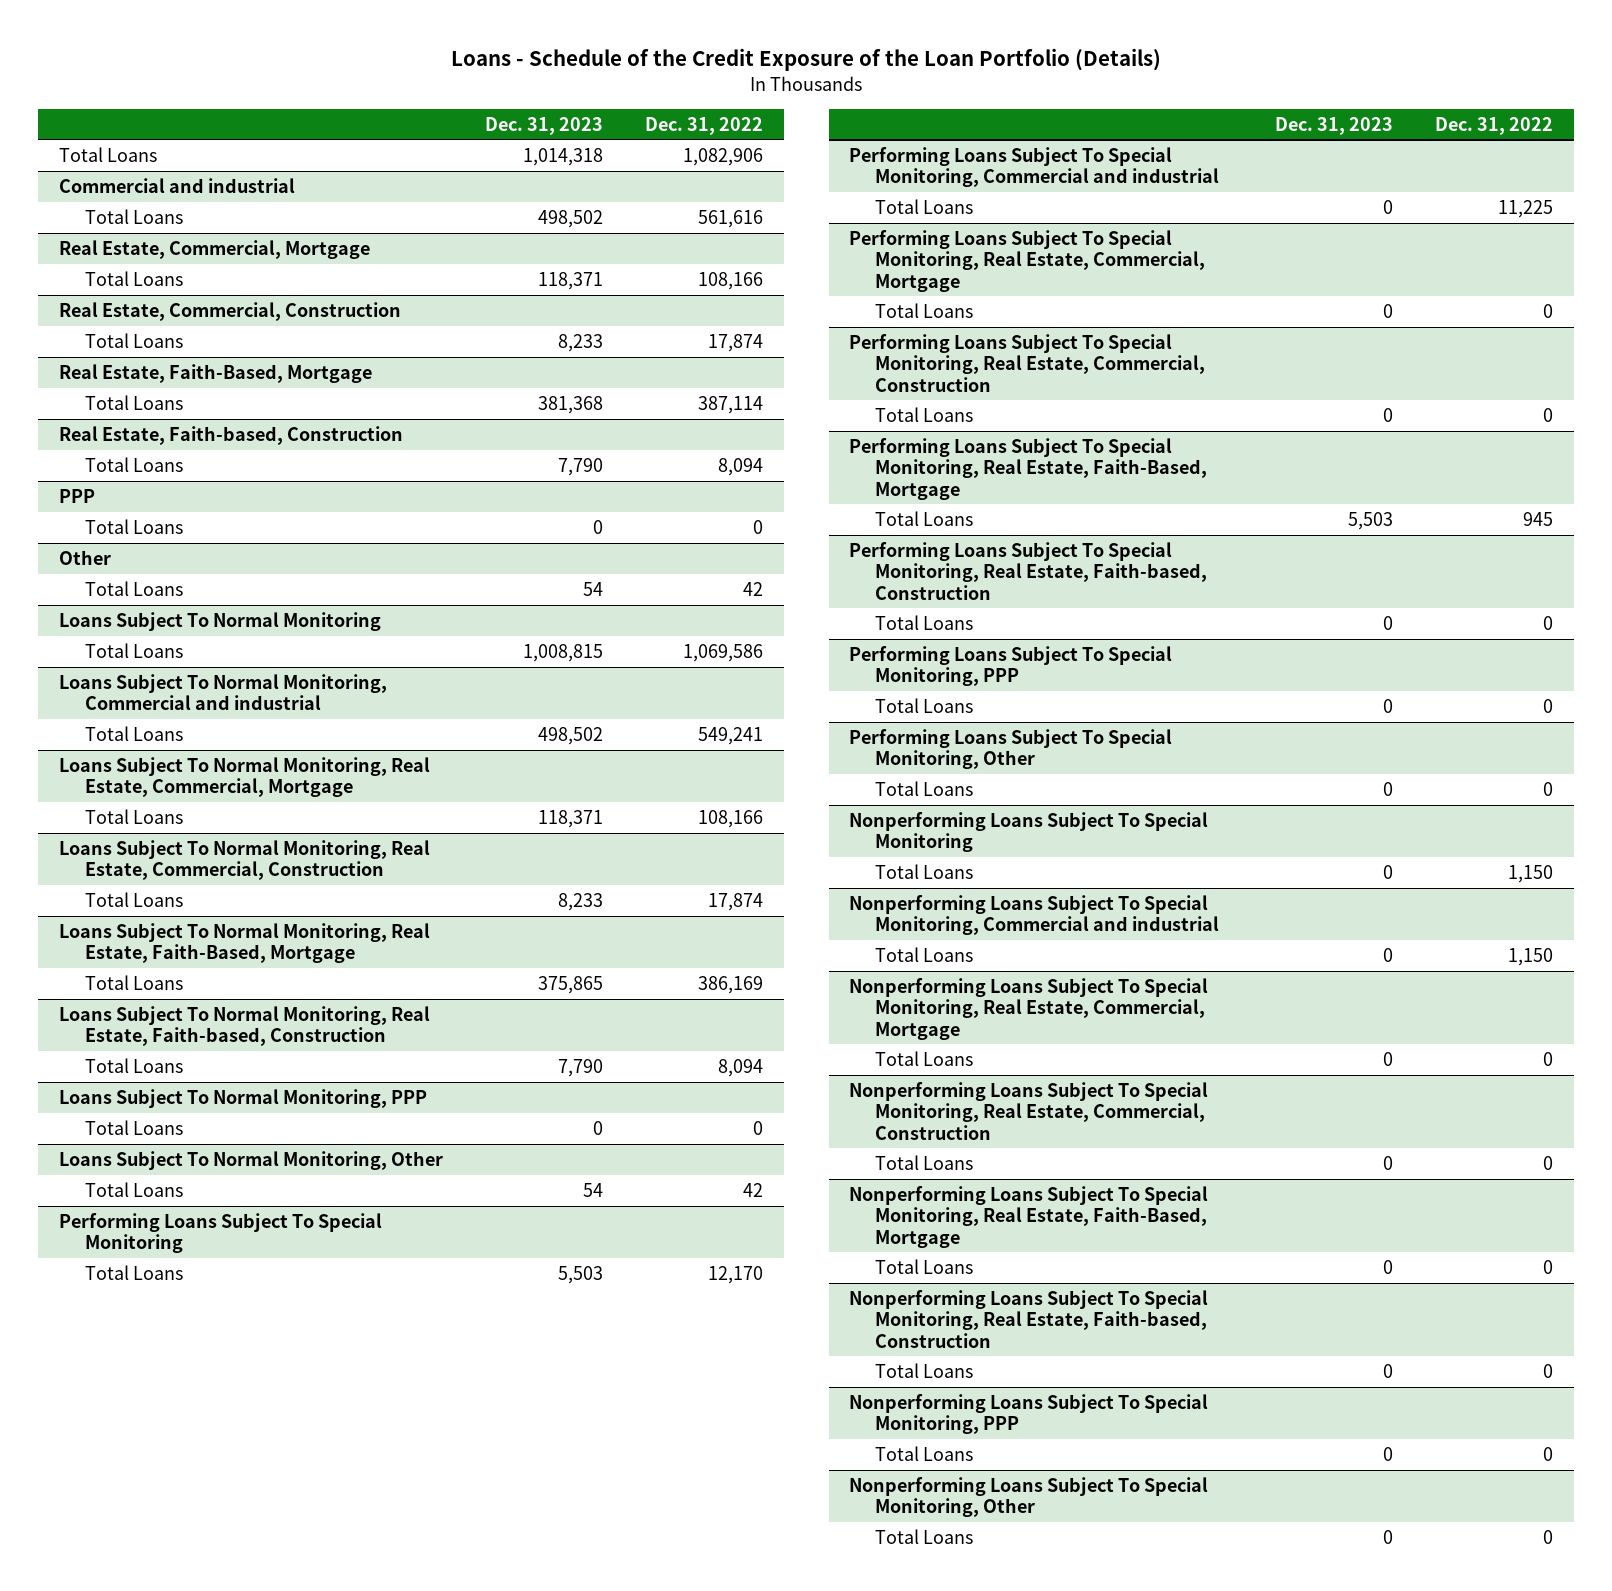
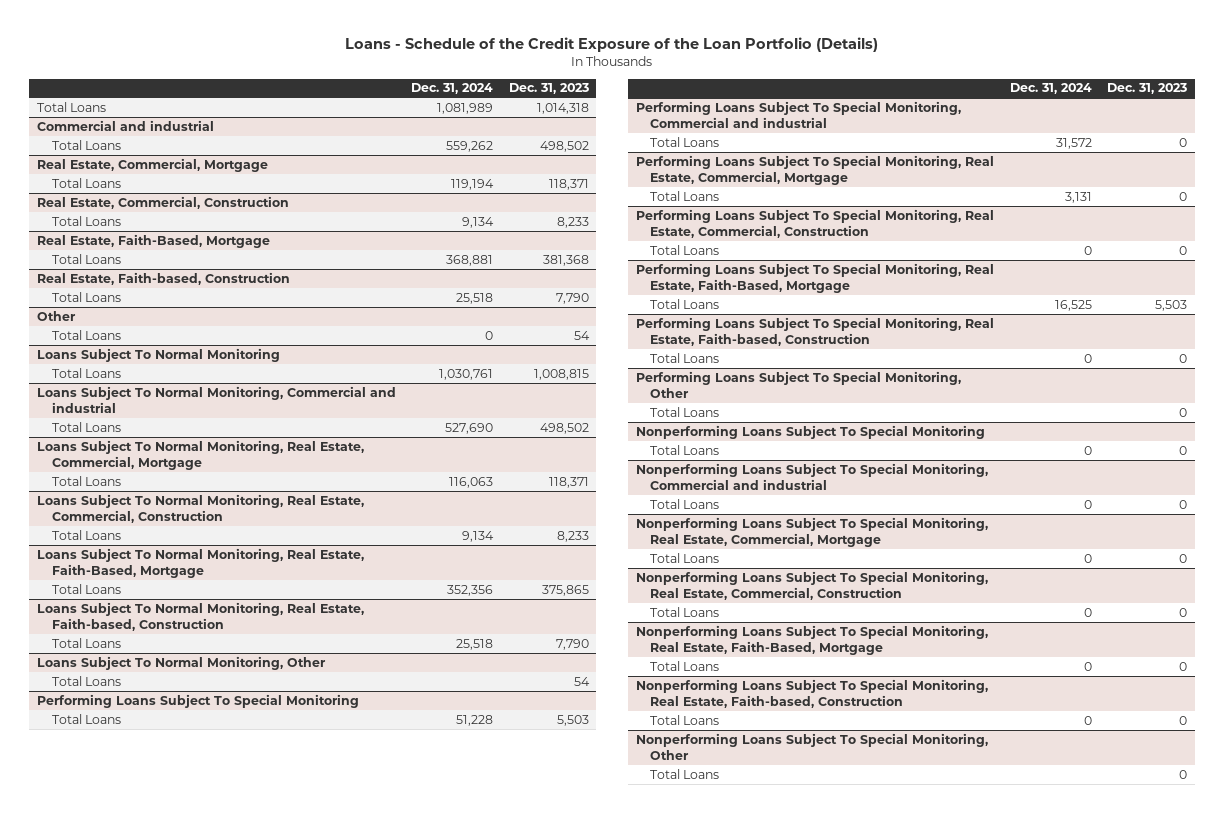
- | Dec. 31, 2023 | Dec. 31, 2022
+ | Dec. 31, 2024 | Dec. 31, 2023
- PPP
- Total Loans | 0 | 0
- Loans Subject To Normal Monitoring, PPP
- Total Loans | 0 | 0
- Performing Loans Subject To Special Monitoring, PPP
- Total Loans | 0 | 0
- Nonperforming Loans Subject To Special Monitoring, PPP
- Total Loans | 0 | 0

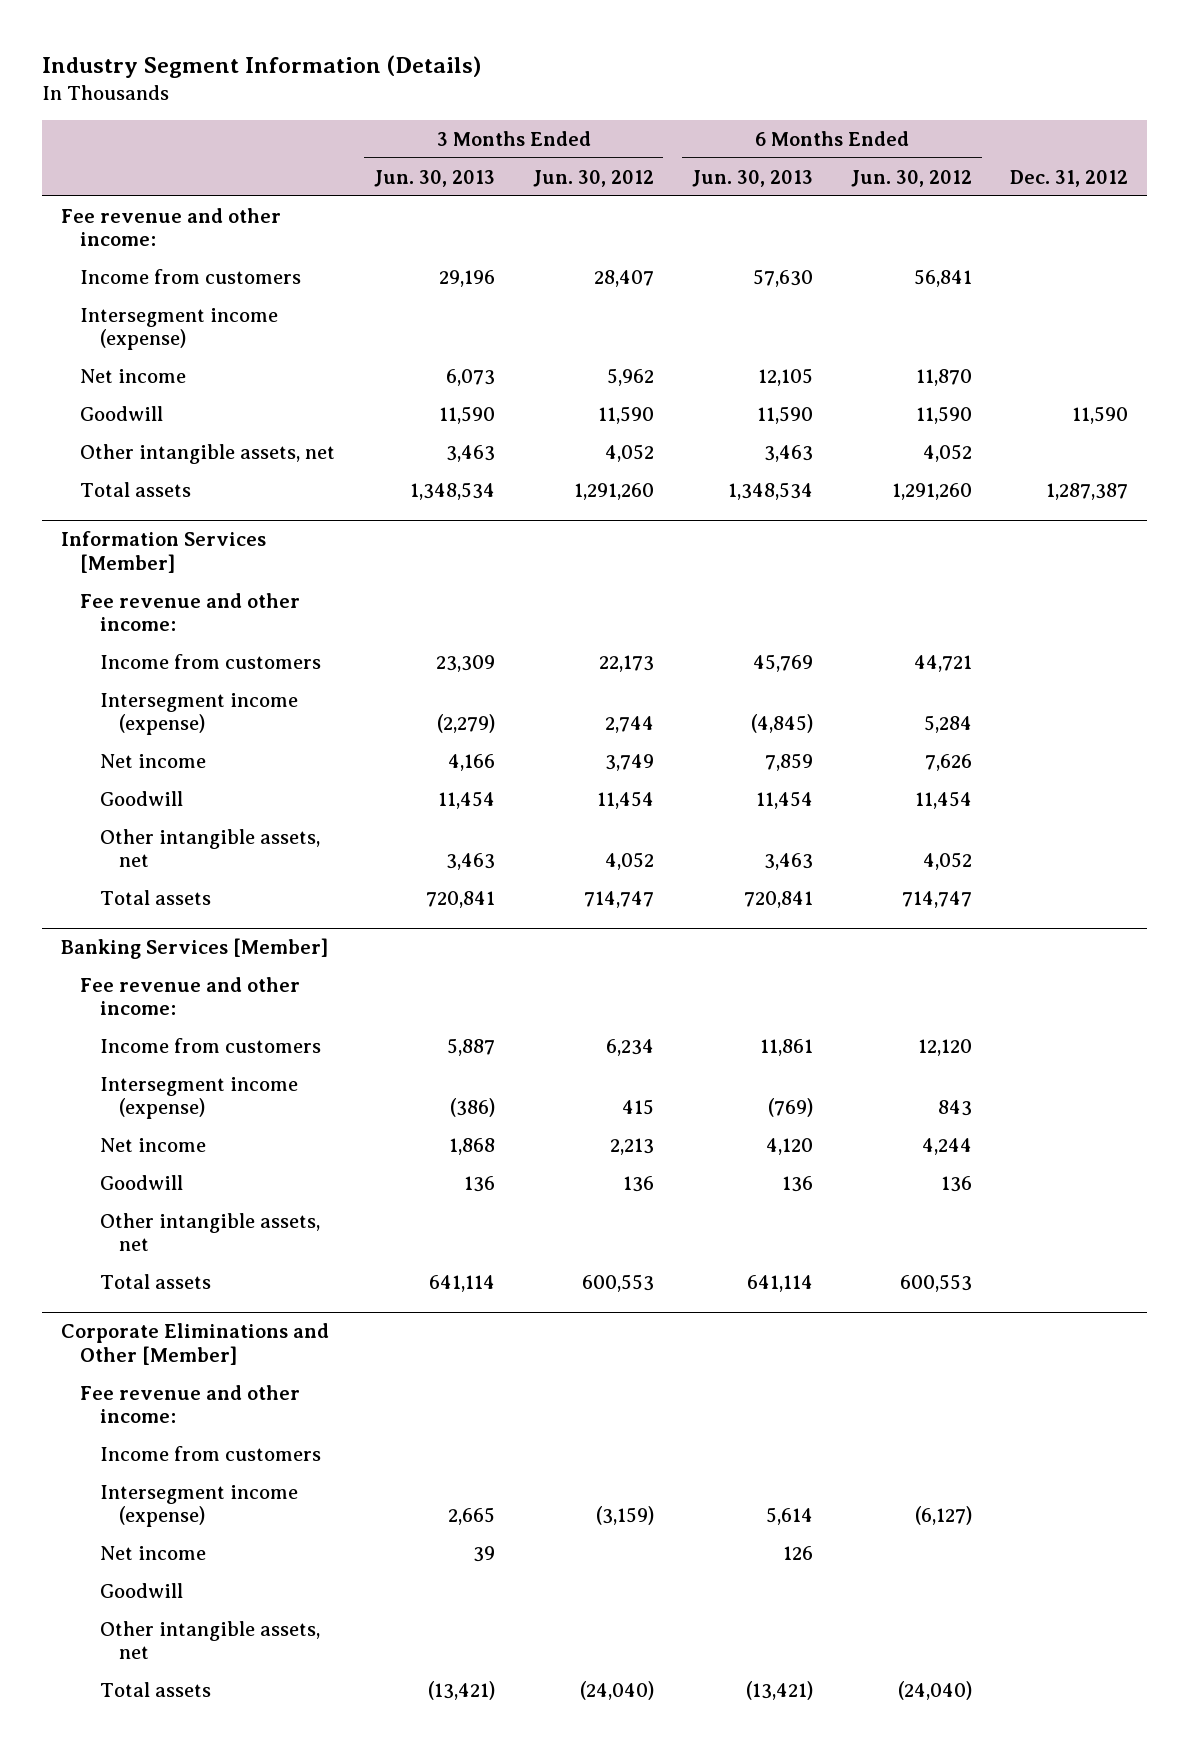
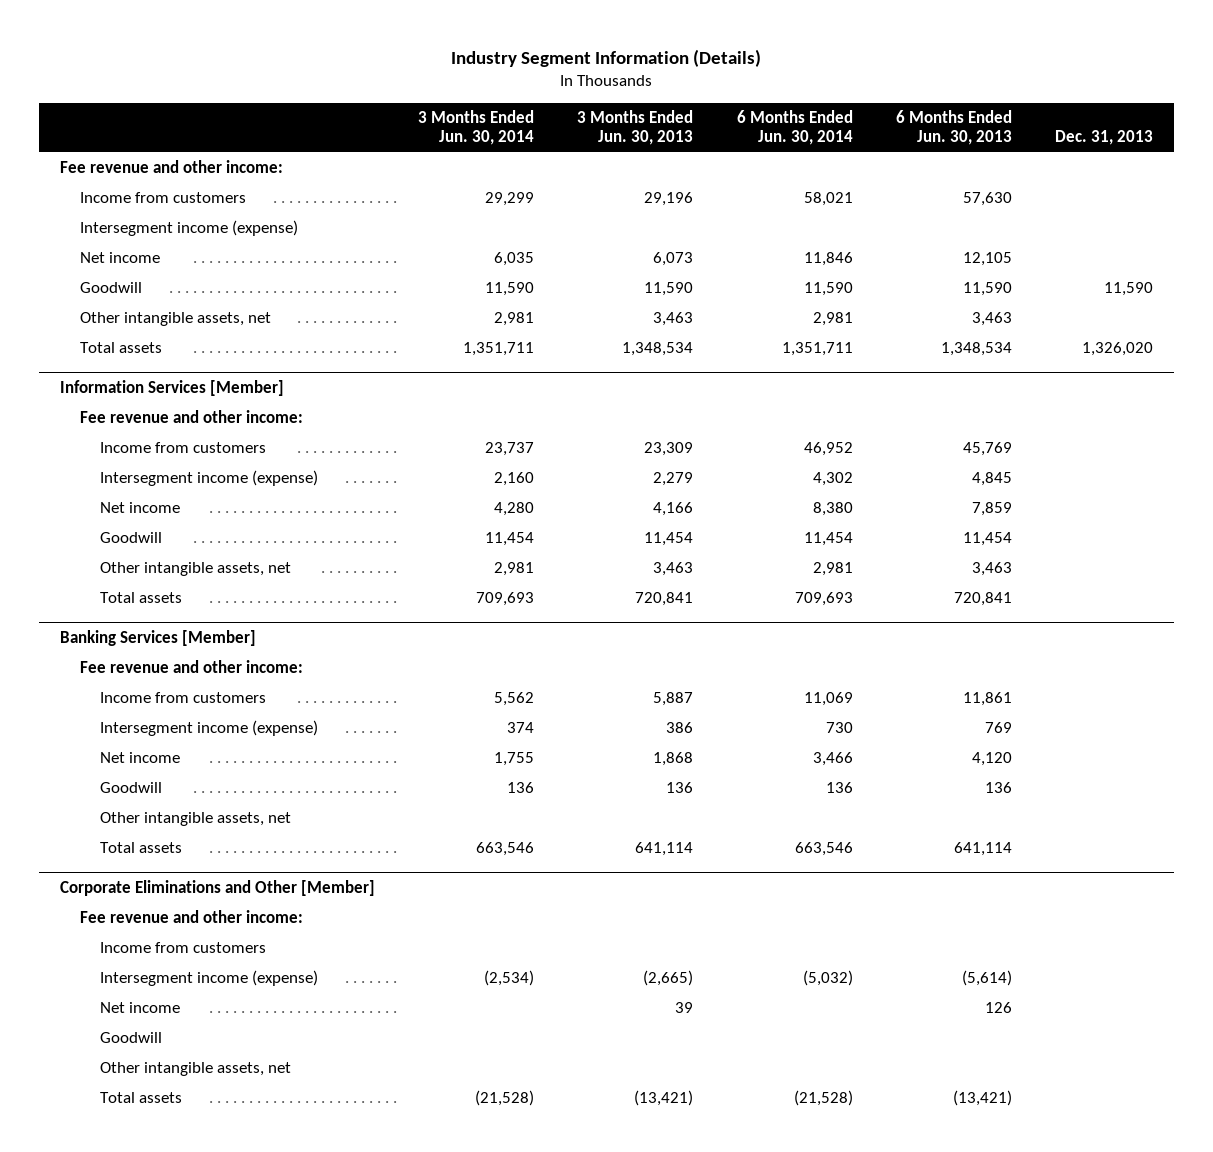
- | 3 Months Ended Jun. 30, 2013 | 3 Months Ended Jun. 30, 2012 | 6 Months Ended Jun. 30, 2013 | 6 Months Ended Jun. 30, 2012 | Dec. 31, 2012
+ | 3 Months Ended Jun. 30, 2014 | 3 Months Ended Jun. 30, 2013 | 6 Months Ended Jun. 30, 2014 | 6 Months Ended Jun. 30, 2013 | Dec. 31, 2013
@ Information Services [Member]
- Intersegment income (expense) | (2,279) | 2,744 | (4,845) | 5,284 |
+ Intersegment income (expense) | 2,160 | 2,279 | 4,302 | 4,845 |
@ Banking Services [Member]
- Intersegment income (expense) | (386) | 415 | (769) | 843 |
+ Intersegment income (expense) | 374 | 386 | 730 | 769 |
@ Corporate Eliminations and Other [Member]
- Intersegment income (expense) | 2,665 | (3,159) | 5,614 | (6,127) |
+ Intersegment income (expense) | (2,534) | (2,665) | (5,032) | (5,614) |

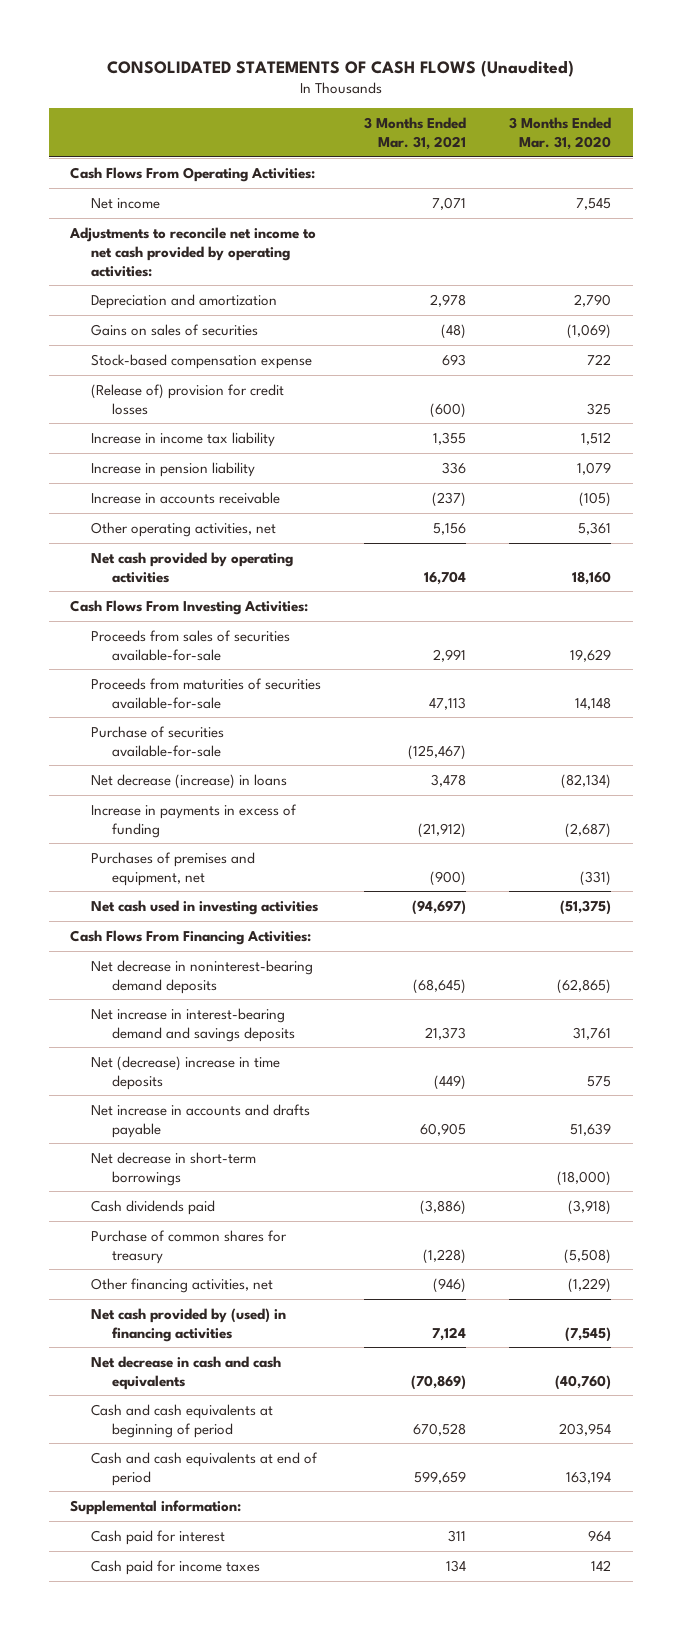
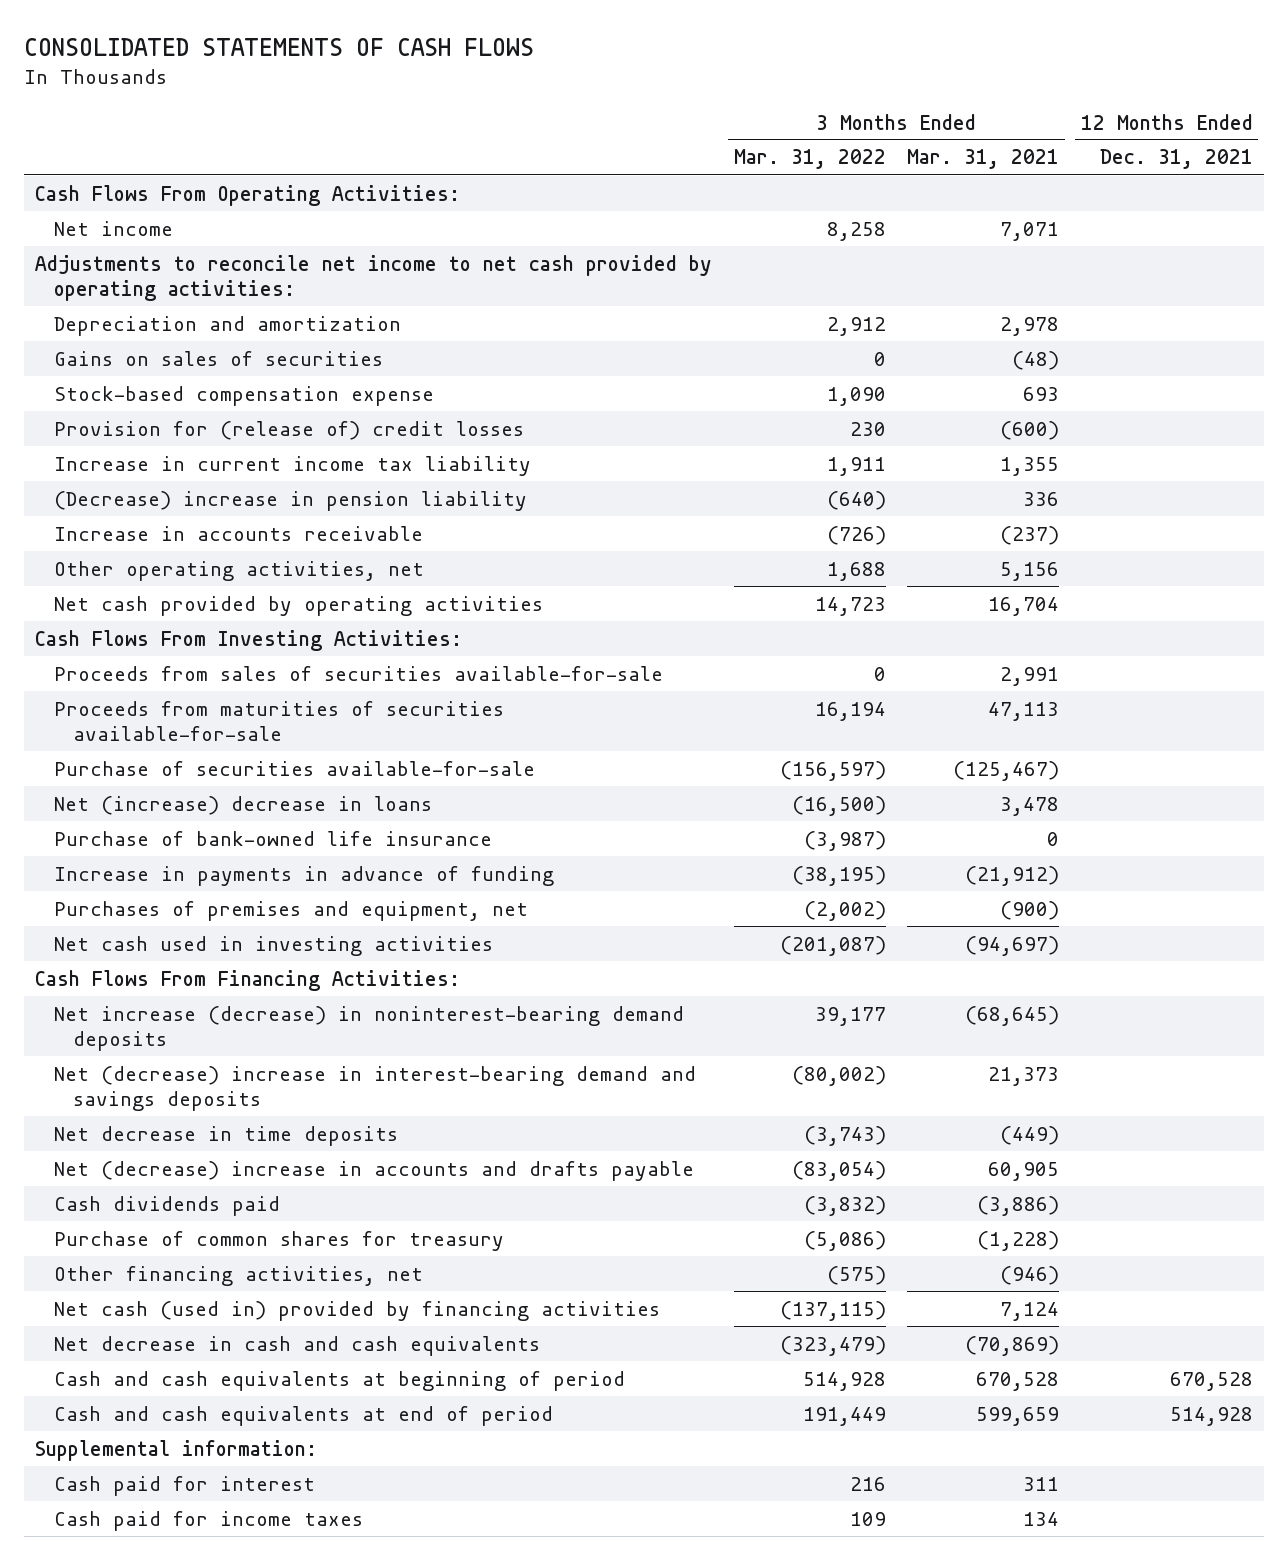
- CONSOLIDATED STATEMENTS OF CASH FLOWS (Unaudited)
+ CONSOLIDATED STATEMENTS OF CASH FLOWS
- | 3 Months Ended Mar. 31, 2021 | 3 Months Ended Mar. 31, 2020
+ | 3 Months Ended Mar. 31, 2022 | 3 Months Ended Mar. 31, 2021 | 12 Months Ended Dec. 31, 2021
- (Release of) provision for credit losses | (600) | 325
- Increase in income tax liability | 1,355 | 1,512
- Increase in pension liability | 336 | 1,079
+ Provision for (release of) credit losses | 230 | (600) |
+ Increase in current income tax liability | 1,911 | 1,355 |
+ (Decrease) increase in pension liability | (640) | 336 |
- Net decrease (increase) in loans | 3,478 | (82,134)
- Increase in payments in excess of funding | (21,912) | (2,687)
+ Net (increase) decrease in loans | (16,500) | 3,478 |
+ Purchase of bank-owned life insurance | (3,987) | 0 |
+ Increase in payments in advance of funding | (38,195) | (21,912) |
- Net decrease in noninterest-bearing demand deposits | (68,645) | (62,865)
- Net increase in interest-bearing demand and savings deposits | 21,373 | 31,761
- Net (decrease) increase in time deposits | (449) | 575
- Net increase in accounts and drafts payable | 60,905 | 51,639
- Net decrease in short-term borrowings | | (18,000)
+ Net increase (decrease) in noninterest-bearing demand deposits | 39,177 | (68,645) |
+ Net (decrease) increase in interest-bearing demand and savings deposits | (80,002) | 21,373 |
+ Net decrease in time deposits | (3,743) | (449) |
+ Net (decrease) increase in accounts and drafts payable | (83,054) | 60,905 |
- Net cash provided by (used) in financing activities | 7,124 | (7,545)
+ Net cash (used in) provided by financing activities | (137,115) | 7,124 |

